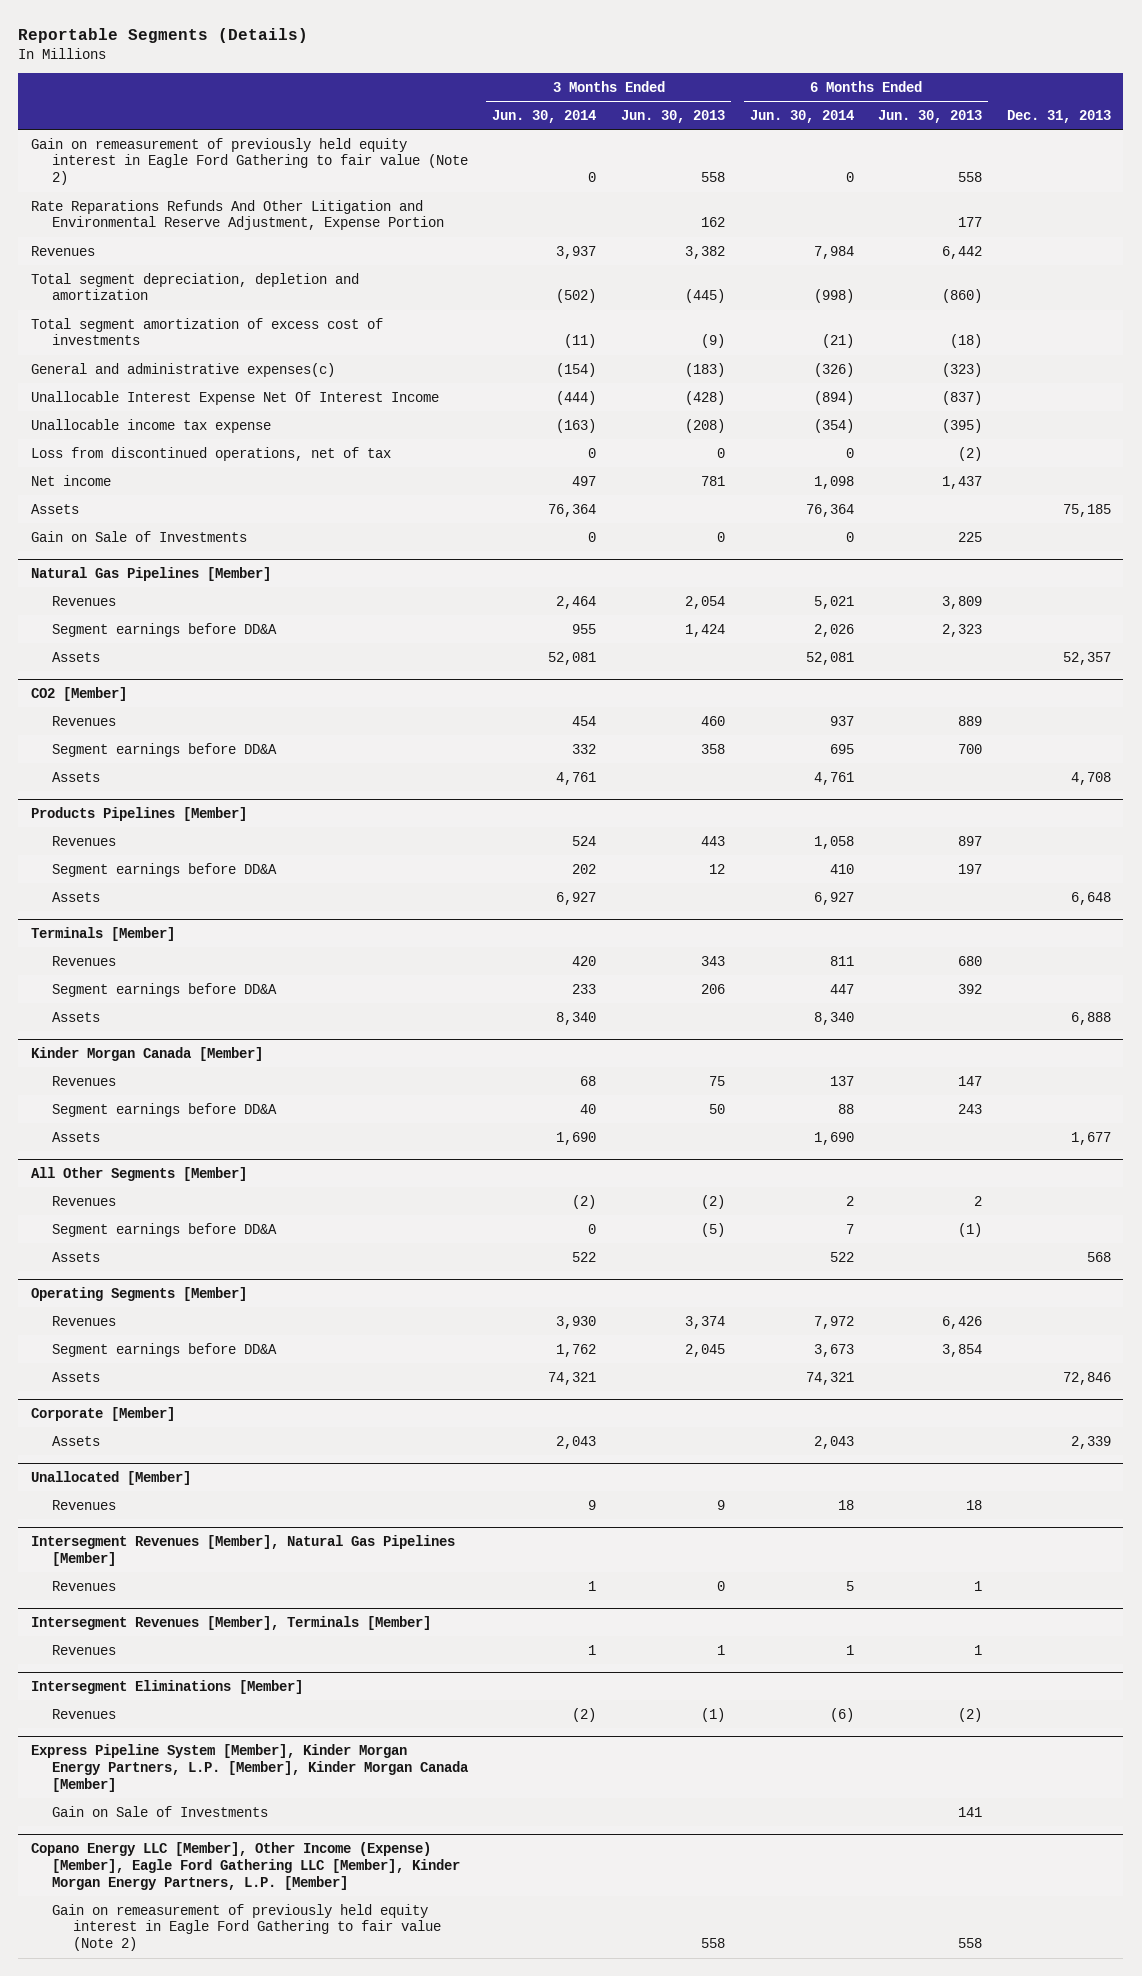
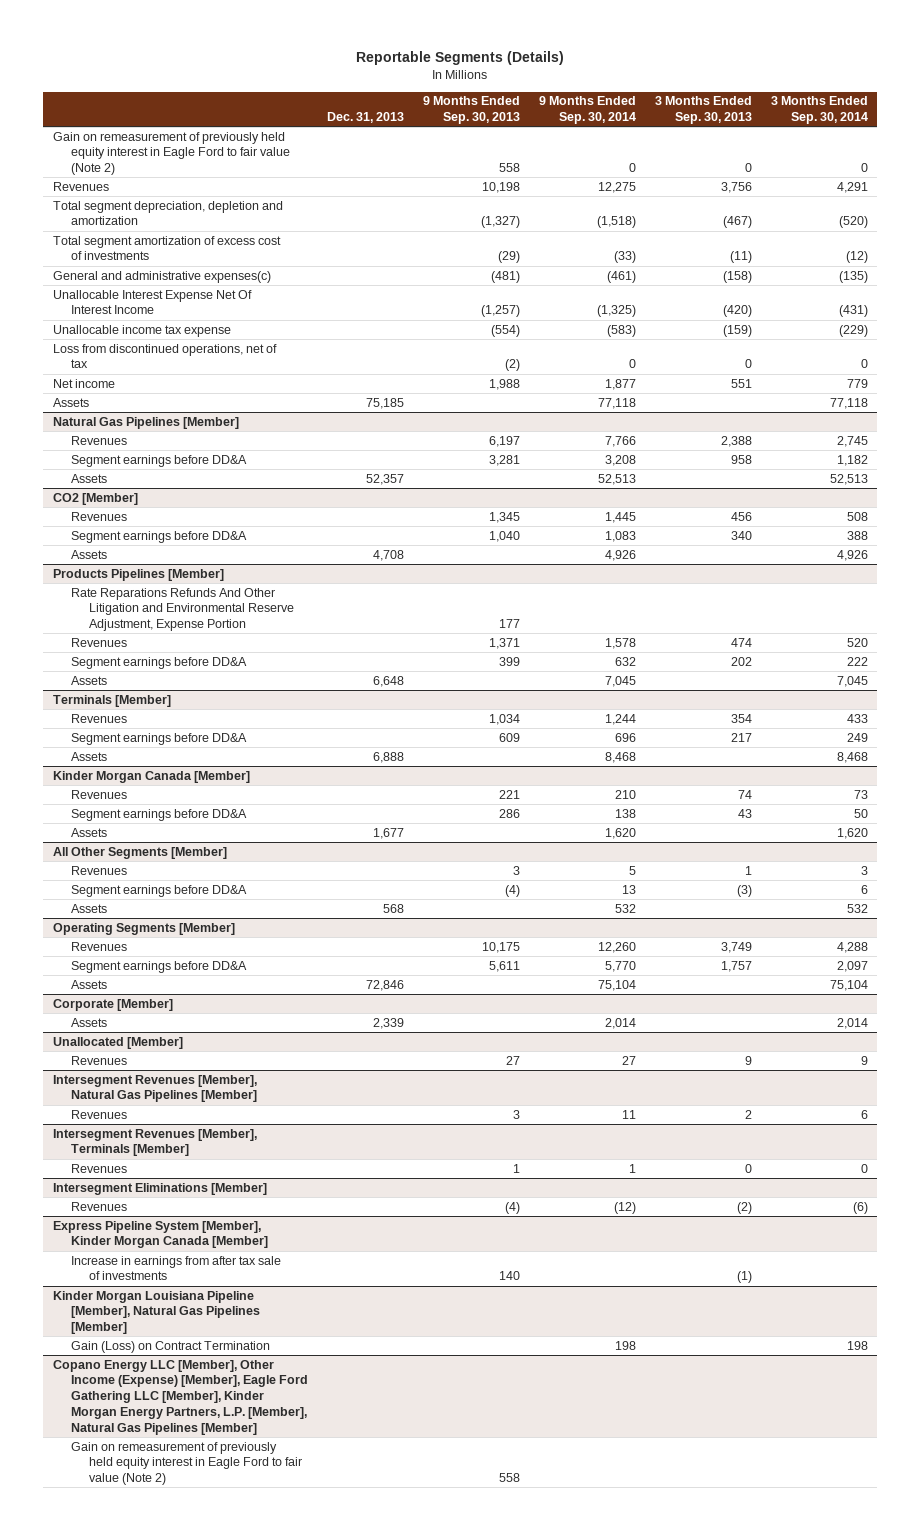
- | 3 Months Ended Jun. 30, 2014 | 3 Months Ended Jun. 30, 2013 | 6 Months Ended Jun. 30, 2014 | 6 Months Ended Jun. 30, 2013 | Dec. 31, 2013
+ | Dec. 31, 2013 | 9 Months Ended Sep. 30, 2013 | 9 Months Ended Sep. 30, 2014 | 3 Months Ended Sep. 30, 2013 | 3 Months Ended Sep. 30, 2014
- Gain on remeasurement of previously held equity interest in Eagle Ford Gathering to fair value (Note 2) | 0 | 558 | 0 | 558 |
- Rate Reparations Refunds And Other Litigation and Environmental Reserve Adjustment, Expense Portion | | 162 | | 177 |
+ Gain on remeasurement of previously held equity interest in Eagle Ford to fair value (Note 2) | | 558 | 0 | 0 | 0
- Gain on Sale of Investments | 0 | 0 | 0 | 225 |
@ Products Pipelines [Member]
+ Rate Reparations Refunds And Other Litigation and Environmental Reserve Adjustment, Expense Portion | | 177 | | |
- Express Pipeline System [Member], Kinder Morgan Energy Partners, L.P. [Member], Kinder Morgan Canada [Member]
- Gain on Sale of Investments | | | | 141 |
- Copano Energy LLC [Member], Other Income (Expense) [Member], Eagle Ford Gathering LLC [Member], Kinder Morgan Energy Partners, L.P. [Member]
- Gain on remeasurement of previously held equity interest in Eagle Ford Gathering to fair value (Note 2) | | 558 | | 558 |
+ Express Pipeline System [Member], Kinder Morgan Canada [Member]
+ Increase in earnings from after tax sale of investments | | 140 | | (1) |
+ Kinder Morgan Louisiana Pipeline [Member], Natural Gas Pipelines [Member]
+ Gain (Loss) on Contract Termination | | | 198 | | 198
+ Copano Energy LLC [Member], Other Income (Expense) [Member], Eagle Ford Gathering LLC [Member], Kinder Morgan Energy Partners, L.P. [Member], Natural Gas Pipelines [Member]
+ Gain on remeasurement of previously held equity interest in Eagle Ford to fair value (Note 2) | | 558 | | |

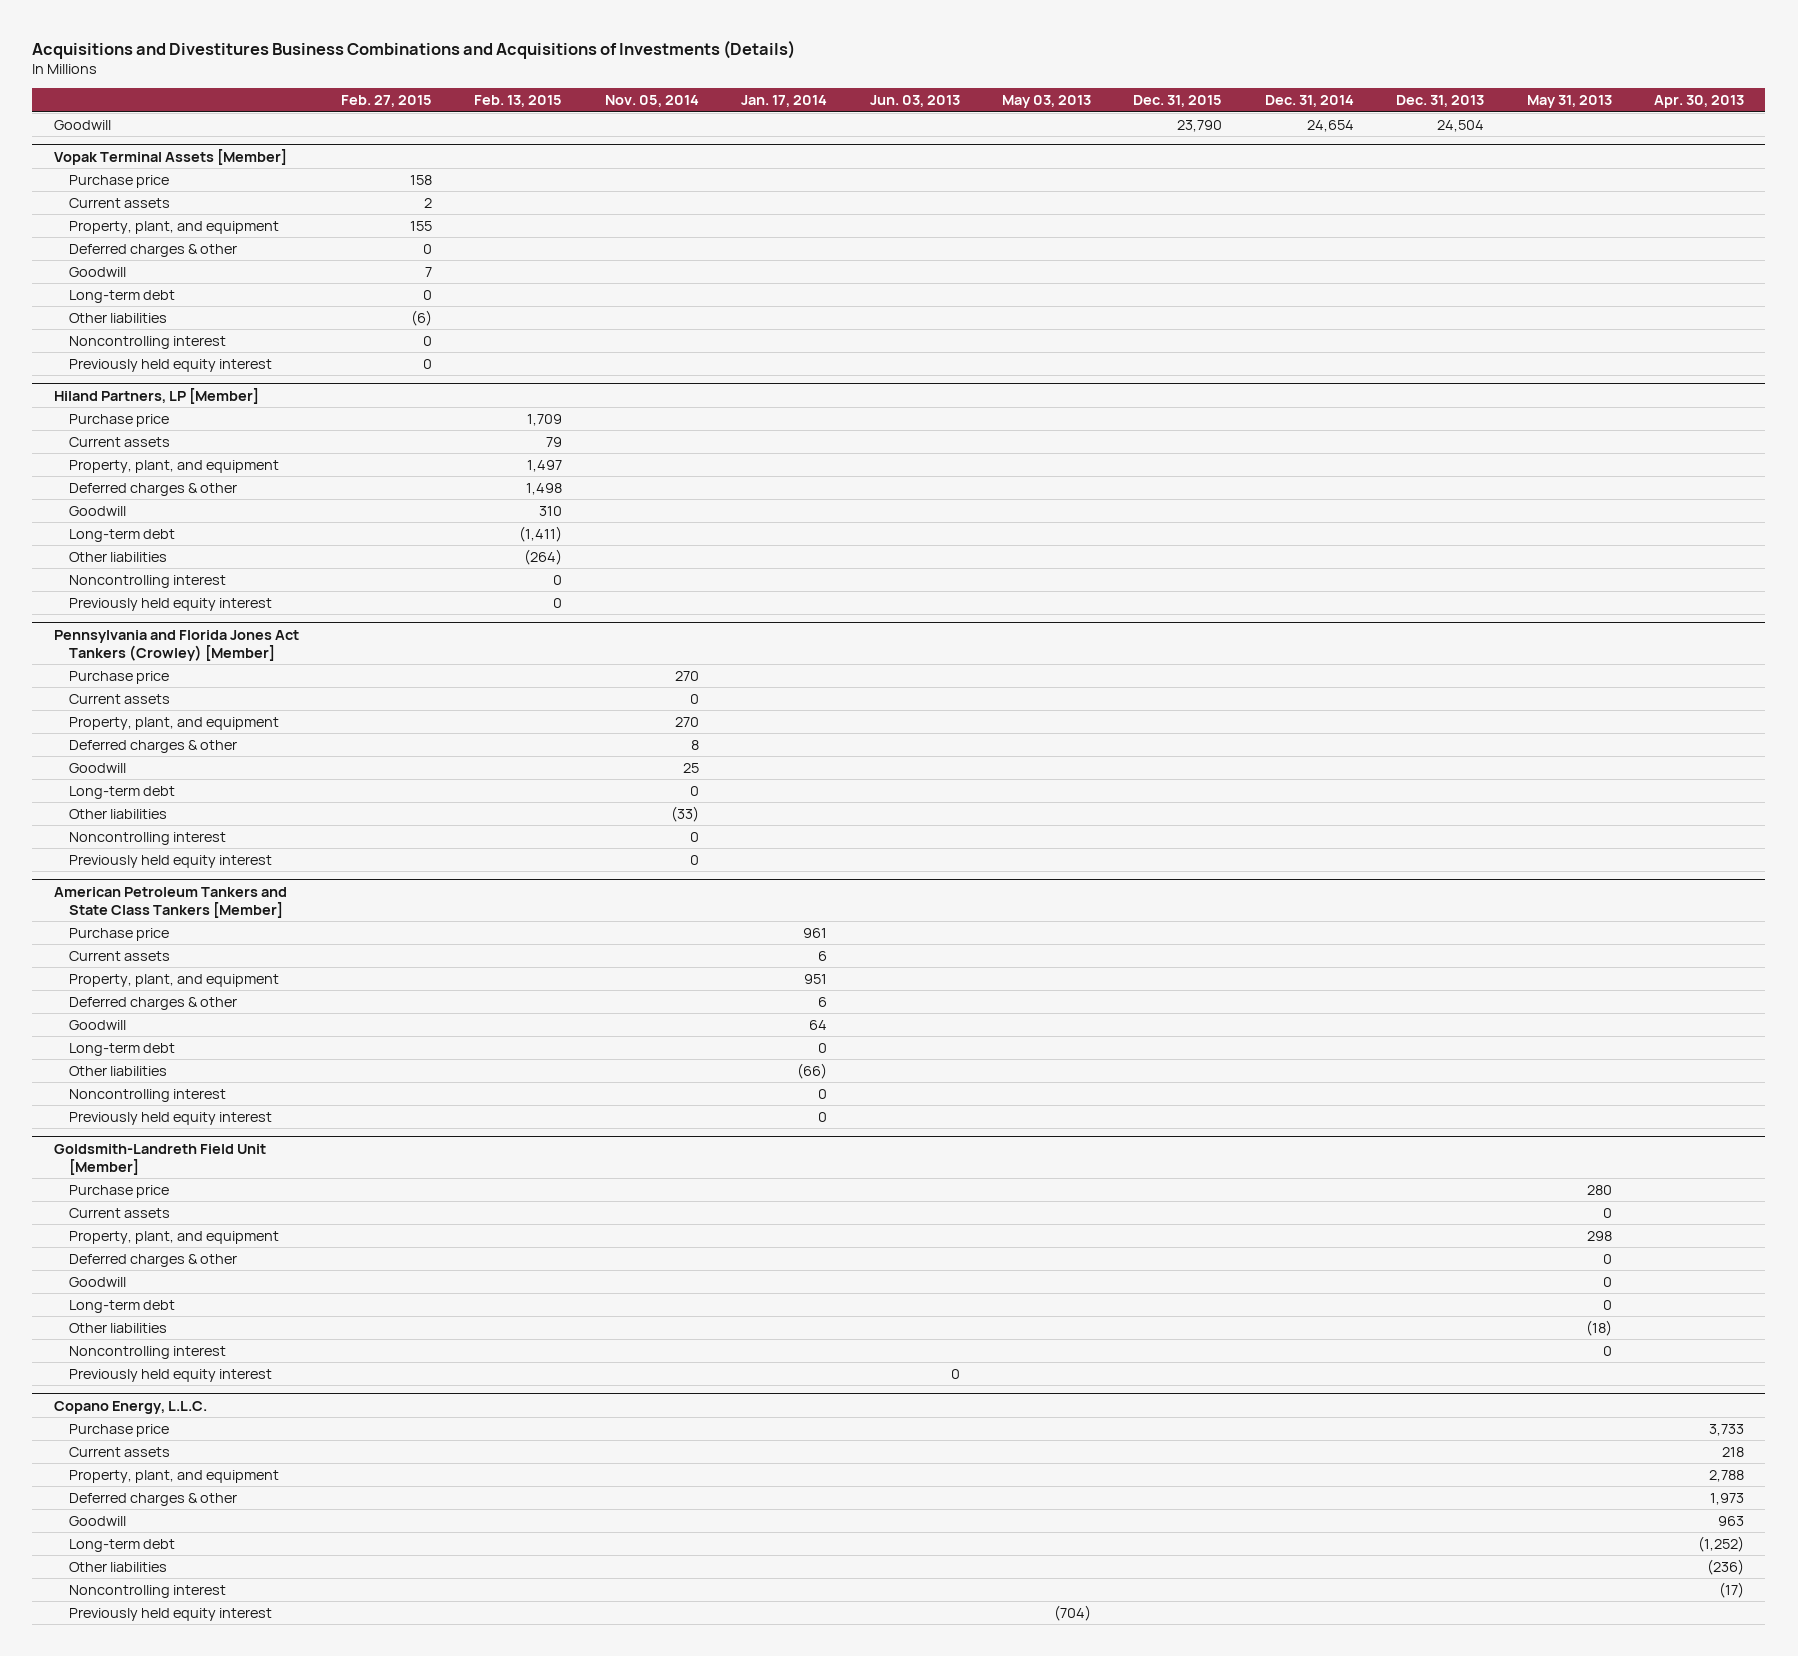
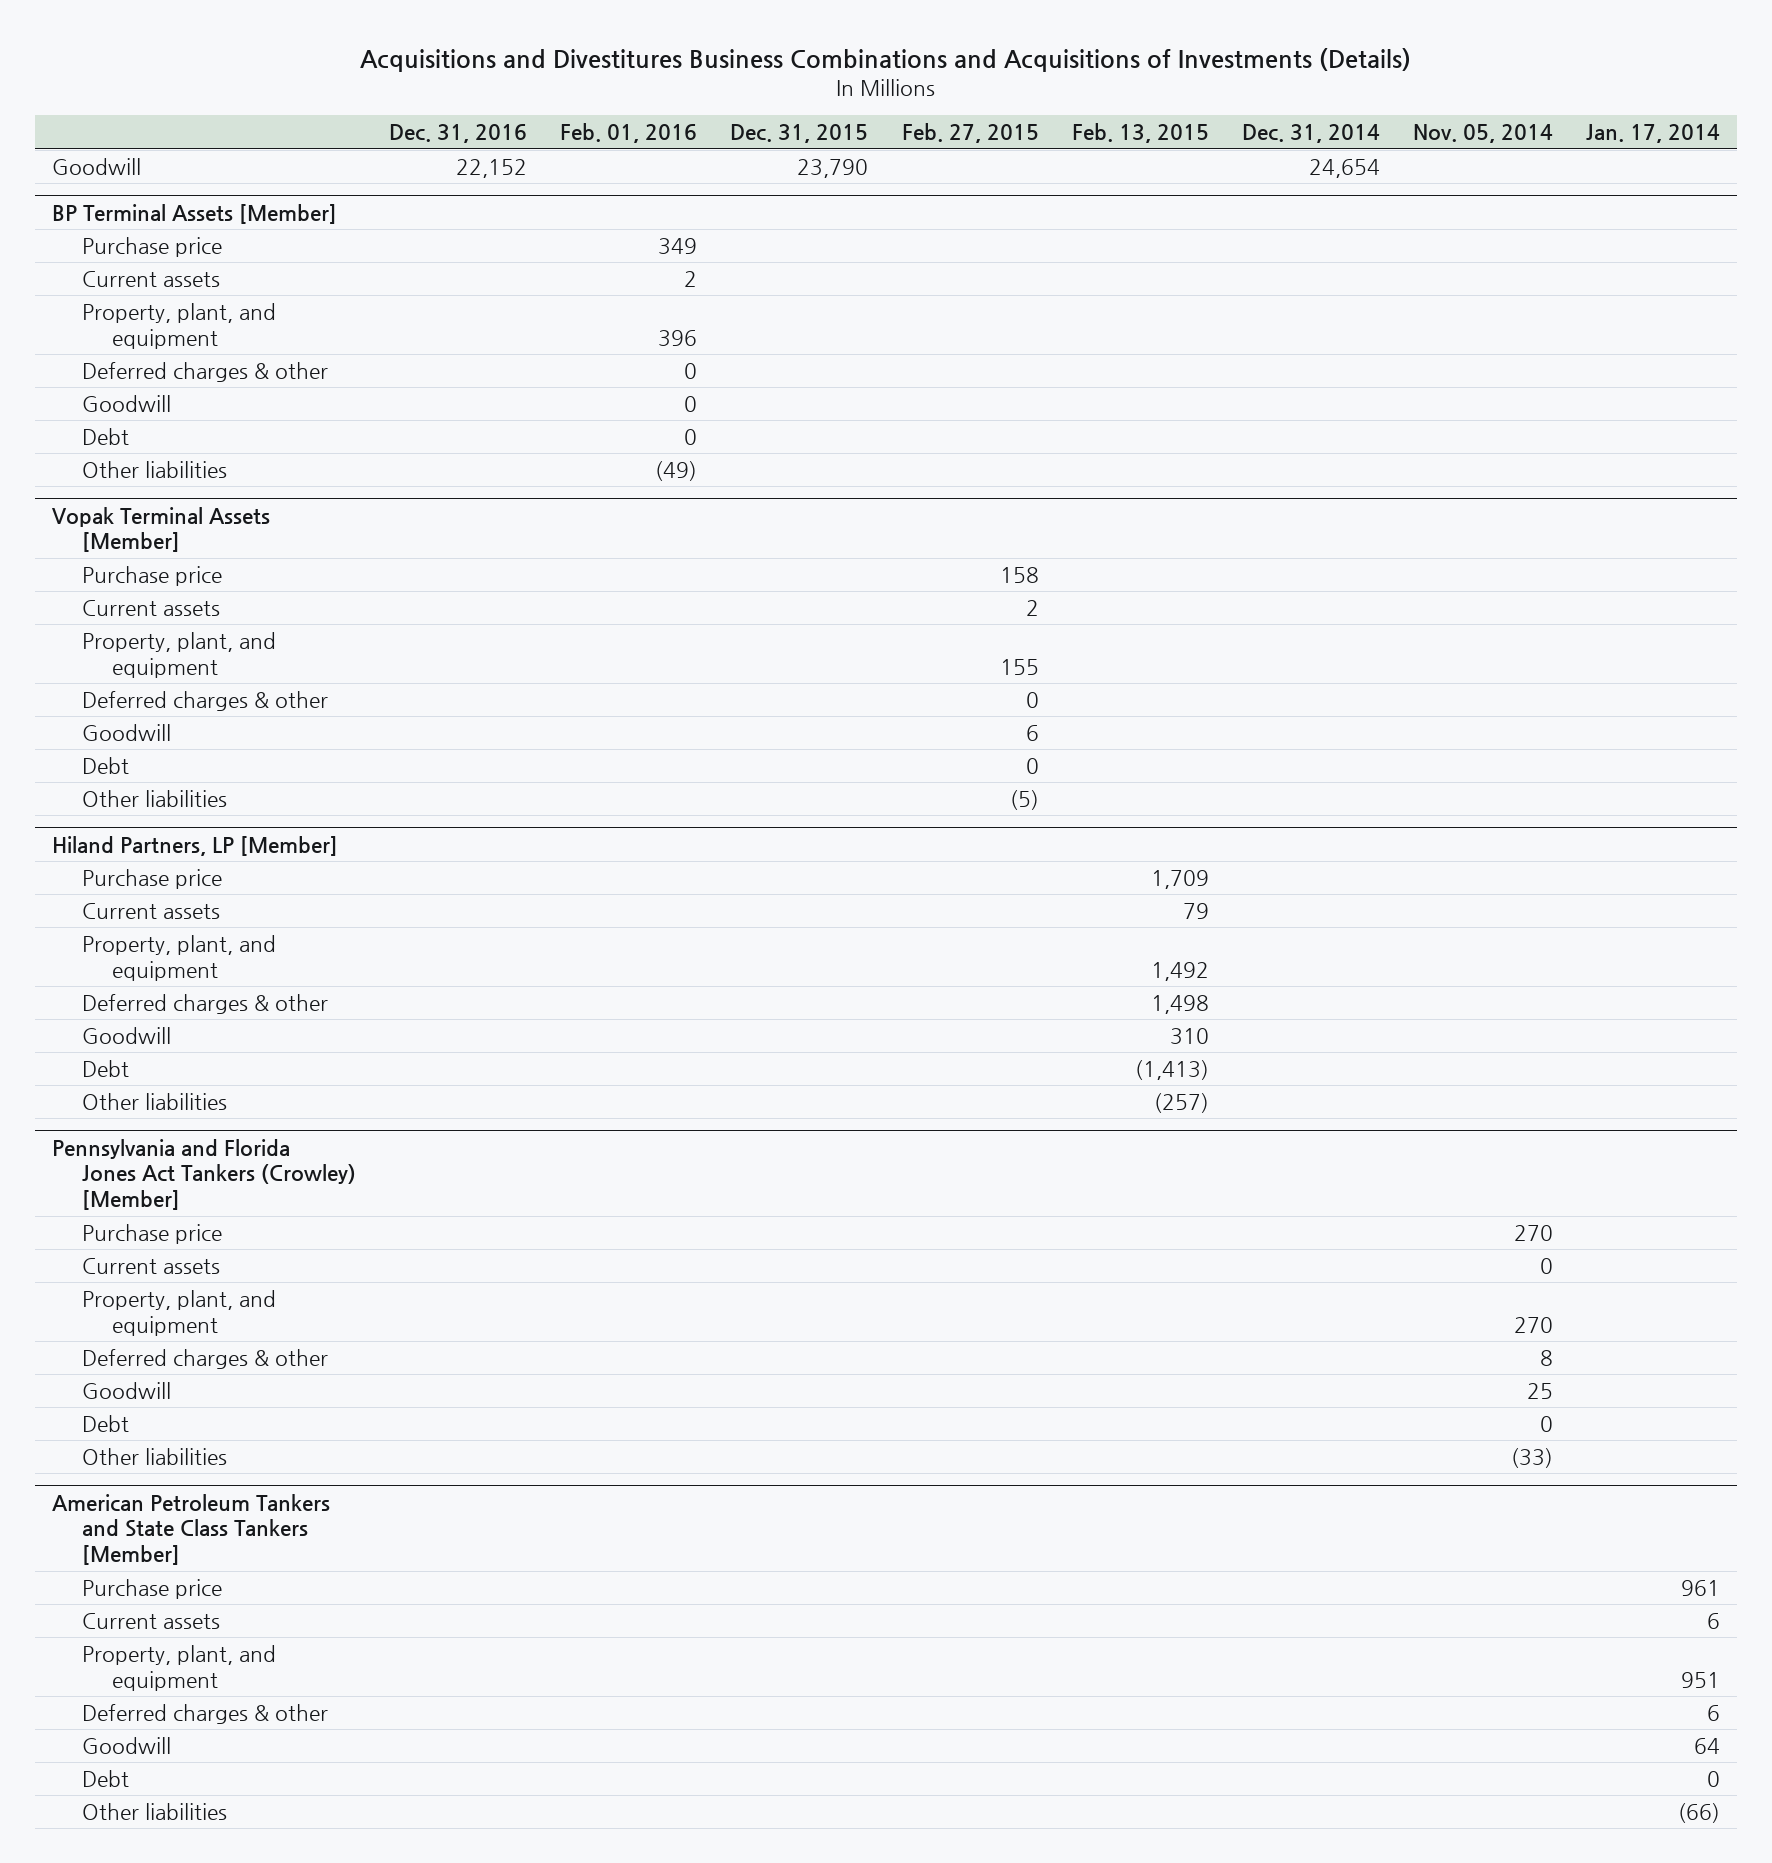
- | Feb. 27, 2015 | Feb. 13, 2015 | Nov. 05, 2014 | Jan. 17, 2014 | Jun. 03, 2013 | May 03, 2013 | Dec. 31, 2015 | Dec. 31, 2014 | Dec. 31, 2013 | May 31, 2013 | Apr. 30, 2013
+ | Dec. 31, 2016 | Feb. 01, 2016 | Dec. 31, 2015 | Feb. 27, 2015 | Feb. 13, 2015 | Dec. 31, 2014 | Nov. 05, 2014 | Jan. 17, 2014
+ BP Terminal Assets [Member]
+ Purchase price | | 349 | | | | | |
+ Current assets | | 2 | | | | | |
+ Property, plant, and equipment | | 396 | | | | | |
+ Deferred charges & other | | 0 | | | | | |
+ Goodwill | | 0 | | | | | |
+ Debt | | 0 | | | | | |
+ Other liabilities | | (49) | | | | | |
@ Vopak Terminal Assets [Member]
- Goodwill | 7 | | | | | | | | | |
- Long-term debt | 0 | | | | | | | | | |
- Other liabilities | (6) | | | | | | | | | |
- Noncontrolling interest | 0 | | | | | | | | | |
- Previously held equity interest | 0 | | | | | | | | | |
+ Goodwill | | | | 6 | | | |
+ Debt | | | | 0 | | | |
+ Other liabilities | | | | (5) | | | |
@ Hiland Partners, LP [Member]
- Property, plant, and equipment | | 1,497 | | | | | | | | |
+ Property, plant, and equipment | | | | | 1,492 | | |
- Long-term debt | | (1,411) | | | | | | | | |
- Other liabilities | | (264) | | | | | | | | |
- Noncontrolling interest | | 0 | | | | | | | | |
- Previously held equity interest | | 0 | | | | | | | | |
+ Debt | | | | | (1,413) | | |
+ Other liabilities | | | | | (257) | | |
@ Pennsylvania and Florida Jones Act Tankers (Crowley) [Member]
- Long-term debt | | | 0 | | | | | | | |
+ Debt | | | | | | | 0 |
- Noncontrolling interest | | | 0 | | | | | | | |
- Previously held equity interest | | | 0 | | | | | | | |
@ American Petroleum Tankers and State Class Tankers [Member]
- Long-term debt | | | | 0 | | | | | | |
+ Debt | | | | | | | | 0
- Noncontrolling interest | | | | 0 | | | | | | |
- Previously held equity interest | | | | 0 | | | | | | |
- Goldsmith-Landreth Field Unit [Member]
- Purchase price | | | | | | | | | | 280 |
- Current assets | | | | | | | | | | 0 |
- Property, plant, and equipment | | | | | | | | | | 298 |
- Deferred charges & other | | | | | | | | | | 0 |
- Goodwill | | | | | | | | | | 0 |
- Long-term debt | | | | | | | | | | 0 |
- Other liabilities | | | | | | | | | | (18) |
- Noncontrolling interest | | | | | | | | | | 0 |
- Previously held equity interest | | | | | 0 | | | | | |
- Copano Energy, L.L.C.
- Purchase price | | | | | | | | | | | 3,733
- Current assets | | | | | | | | | | | 218
- Property, plant, and equipment | | | | | | | | | | | 2,788
- Deferred charges & other | | | | | | | | | | | 1,973
- Goodwill | | | | | | | | | | | 963
- Long-term debt | | | | | | | | | | | (1,252)
- Other liabilities | | | | | | | | | | | (236)
- Noncontrolling interest | | | | | | | | | | | (17)
- Previously held equity interest | | | | | | (704) | | | | |

